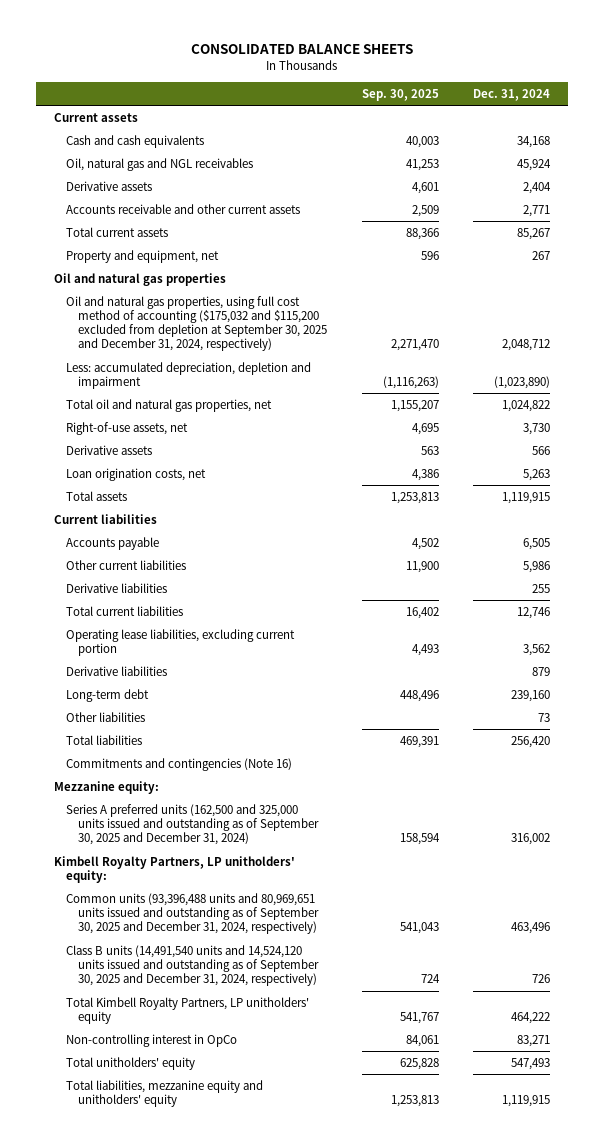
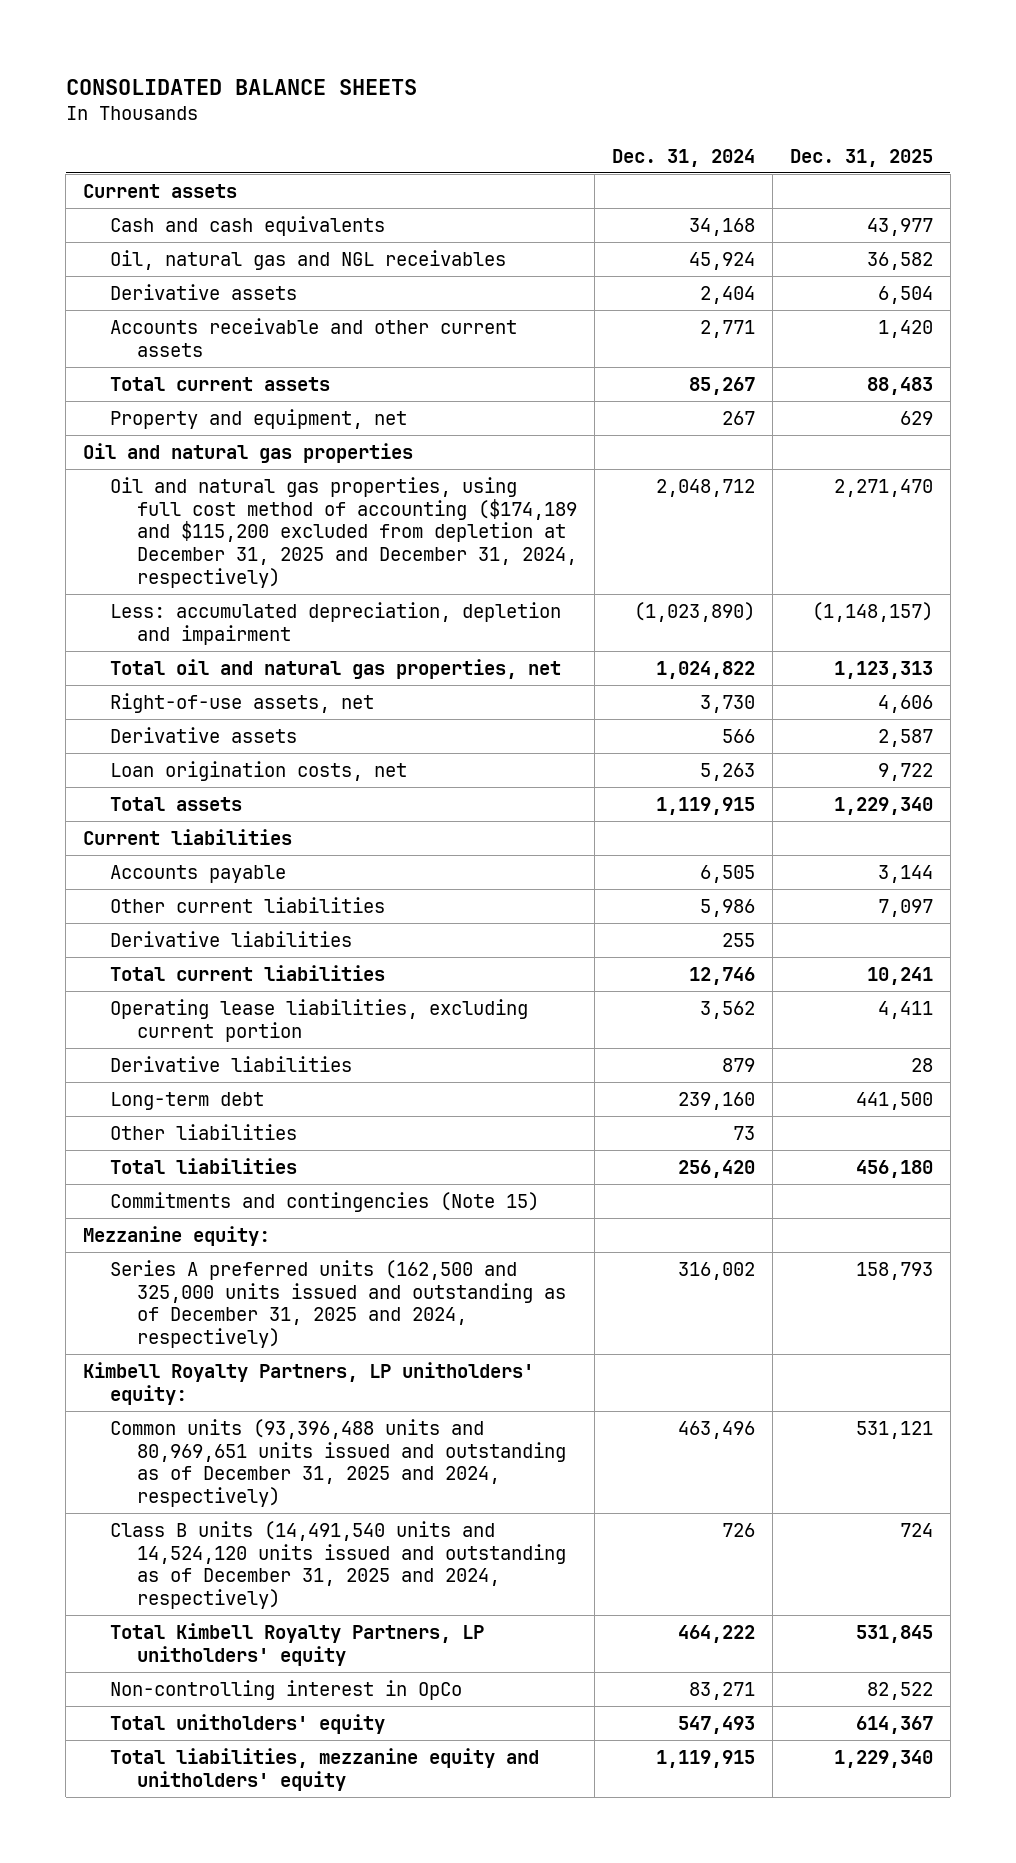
- | Sep. 30, 2025 | Dec. 31, 2024
+ | Dec. 31, 2024 | Dec. 31, 2025
- Oil and natural gas properties, using full cost method of accounting ($175,032 and $115,200 excluded from depletion at September 30, 2025 and December 31, 2024, respectively) | 2,271,470 | 2,048,712
+ Oil and natural gas properties, using full cost method of accounting ($174,189 and $115,200 excluded from depletion at December 31, 2025 and December 31, 2024, respectively) | 2,048,712 | 2,271,470
- Commitments and contingencies (Note 16)
+ Commitments and contingencies (Note 15)
- Series A preferred units (162,500 and 325,000 units issued and outstanding as of September 30, 2025 and December 31, 2024) | 158,594 | 316,002
+ Series A preferred units (162,500 and 325,000 units issued and outstanding as of December 31, 2025 and 2024, respectively) | 316,002 | 158,793
- Common units (93,396,488 units and 80,969,651 units issued and outstanding as of September 30, 2025 and December 31, 2024, respectively) | 541,043 | 463,496
- Class B units (14,491,540 units and 14,524,120 units issued and outstanding as of September 30, 2025 and December 31, 2024, respectively) | 724 | 726
+ Common units (93,396,488 units and 80,969,651 units issued and outstanding as of December 31, 2025 and 2024, respectively) | 463,496 | 531,121
+ Class B units (14,491,540 units and 14,524,120 units issued and outstanding as of December 31, 2025 and 2024, respectively) | 726 | 724

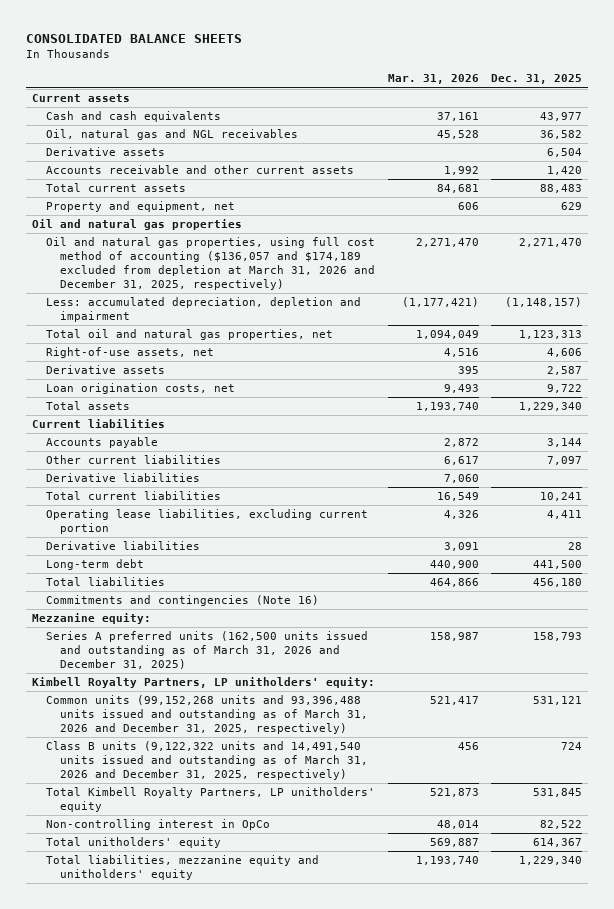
- | Dec. 31, 2024 | Dec. 31, 2025
+ | Mar. 31, 2026 | Dec. 31, 2025
- Oil and natural gas properties, using full cost method of accounting ($174,189 and $115,200 excluded from depletion at December 31, 2025 and December 31, 2024, respectively) | 2,048,712 | 2,271,470
+ Oil and natural gas properties, using full cost method of accounting ($136,057 and $174,189 excluded from depletion at March 31, 2026 and December 31, 2025, respectively) | 2,271,470 | 2,271,470
- Other liabilities | 73 |
- Commitments and contingencies (Note 15)
+ Commitments and contingencies (Note 16)
- Series A preferred units (162,500 and 325,000 units issued and outstanding as of December 31, 2025 and 2024, respectively) | 316,002 | 158,793
+ Series A preferred units (162,500 units issued and outstanding as of March 31, 2026 and December 31, 2025) | 158,987 | 158,793
- Common units (93,396,488 units and 80,969,651 units issued and outstanding as of December 31, 2025 and 2024, respectively) | 463,496 | 531,121
- Class B units (14,491,540 units and 14,524,120 units issued and outstanding as of December 31, 2025 and 2024, respectively) | 726 | 724
+ Common units (99,152,268 units and 93,396,488 units issued and outstanding as of March 31, 2026 and December 31, 2025, respectively) | 521,417 | 531,121
+ Class B units (9,122,322 units and 14,491,540 units issued and outstanding as of March 31, 2026 and December 31, 2025, respectively) | 456 | 724

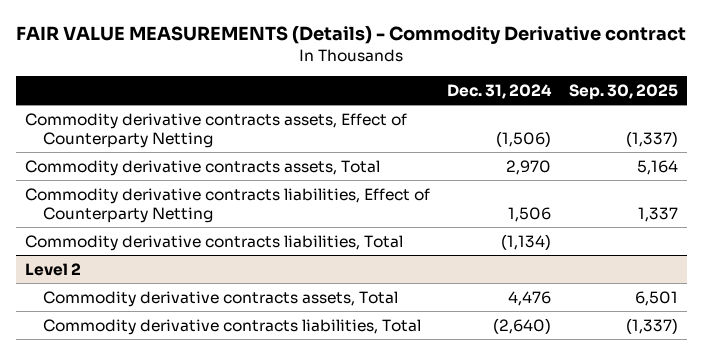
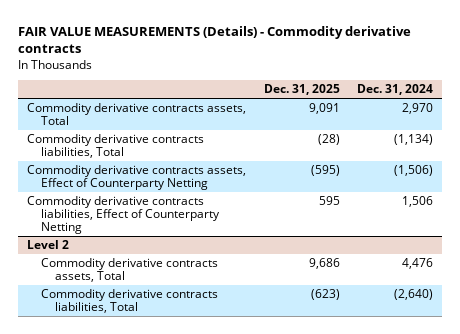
- FAIR VALUE MEASUREMENTS (Details) - Commodity Derivative contract
+ FAIR VALUE MEASUREMENTS (Details) - Commodity derivative contracts
- | Dec. 31, 2024 | Sep. 30, 2025
+ | Dec. 31, 2025 | Dec. 31, 2024
moved down: Commodity derivative contracts assets, Effect of Counterparty Netting | (595) | (1,506)
moved down: Commodity derivative contracts liabilities, Effect of Counterparty Netting | 595 | 1,506

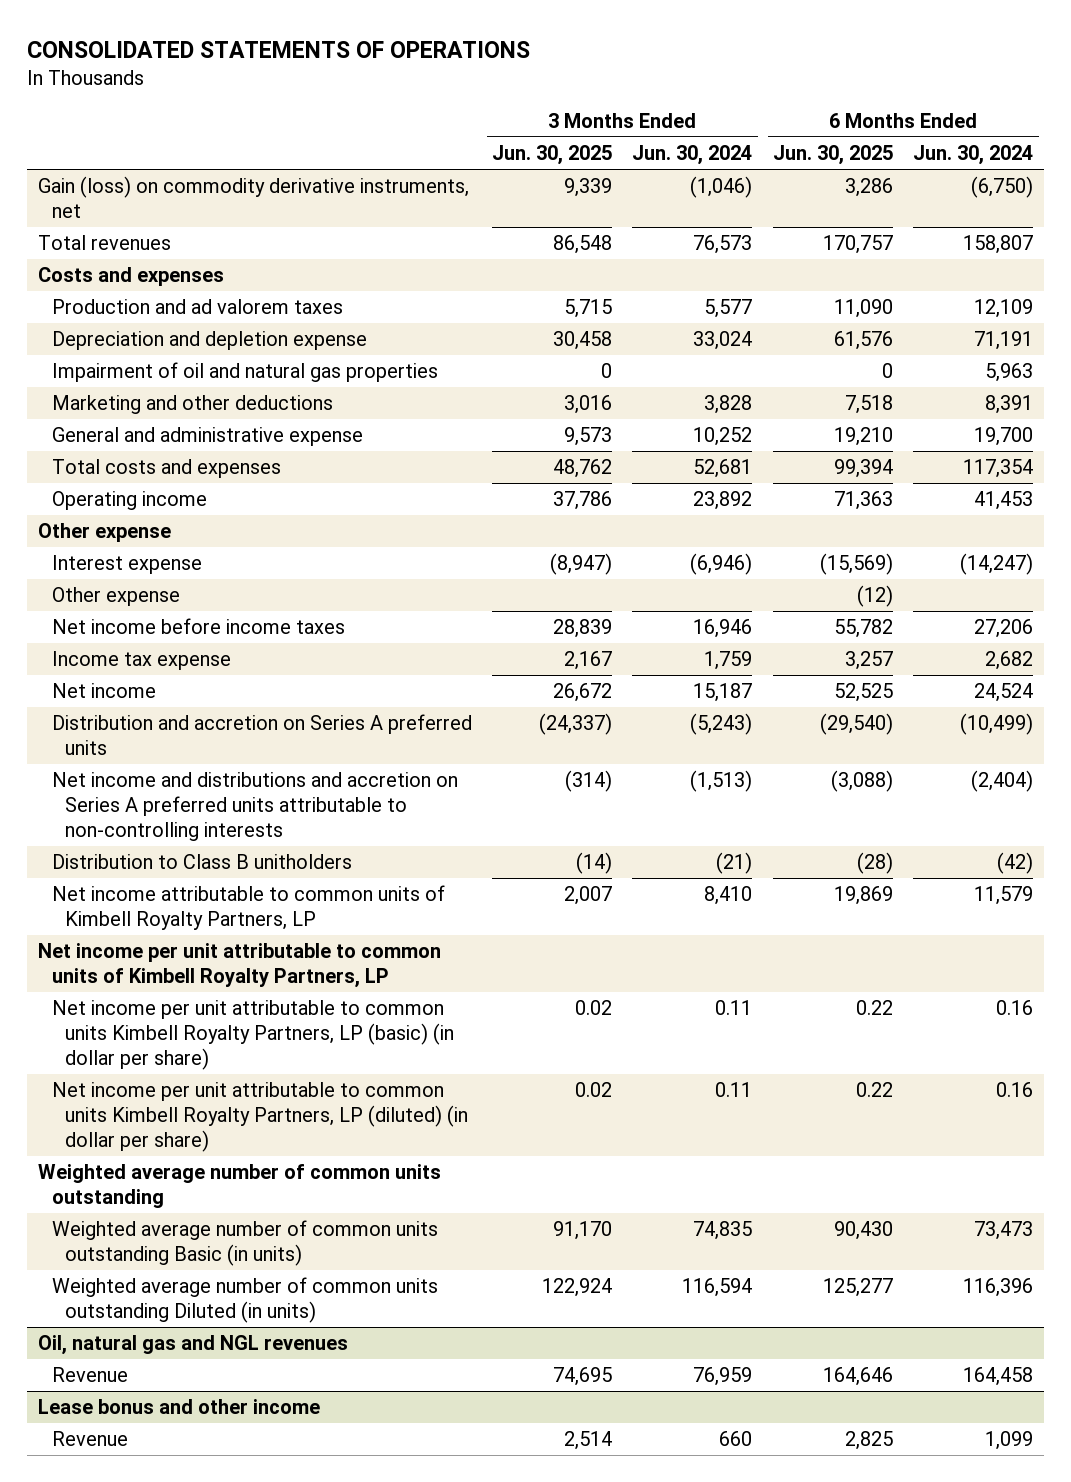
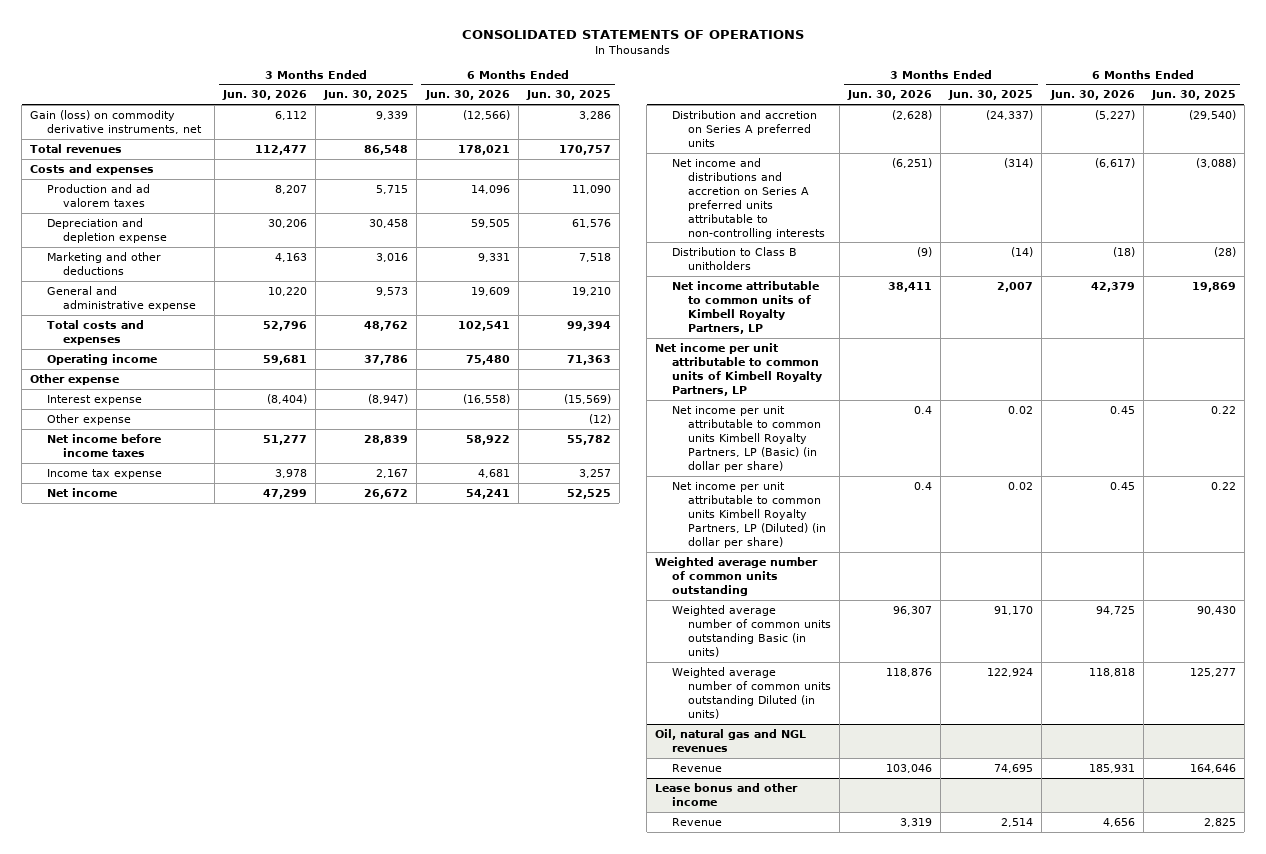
- | 3 Months Ended Jun. 30, 2025 | 3 Months Ended Jun. 30, 2024 | 6 Months Ended Jun. 30, 2025 | 6 Months Ended Jun. 30, 2024
+ | 3 Months Ended Jun. 30, 2026 | 3 Months Ended Jun. 30, 2025 | 6 Months Ended Jun. 30, 2026 | 6 Months Ended Jun. 30, 2025
- Impairment of oil and natural gas properties | 0 | | 0 | 5,963
- Net income per unit attributable to common units Kimbell Royalty Partners, LP (basic) (in dollar per share) | 0.02 | 0.11 | 0.22 | 0.16
- Net income per unit attributable to common units Kimbell Royalty Partners, LP (diluted) (in dollar per share) | 0.02 | 0.11 | 0.22 | 0.16
+ Net income per unit attributable to common units Kimbell Royalty Partners, LP (Basic) (in dollar per share) | 0.4 | 0.02 | 0.45 | 0.22
+ Net income per unit attributable to common units Kimbell Royalty Partners, LP (Diluted) (in dollar per share) | 0.4 | 0.02 | 0.45 | 0.22

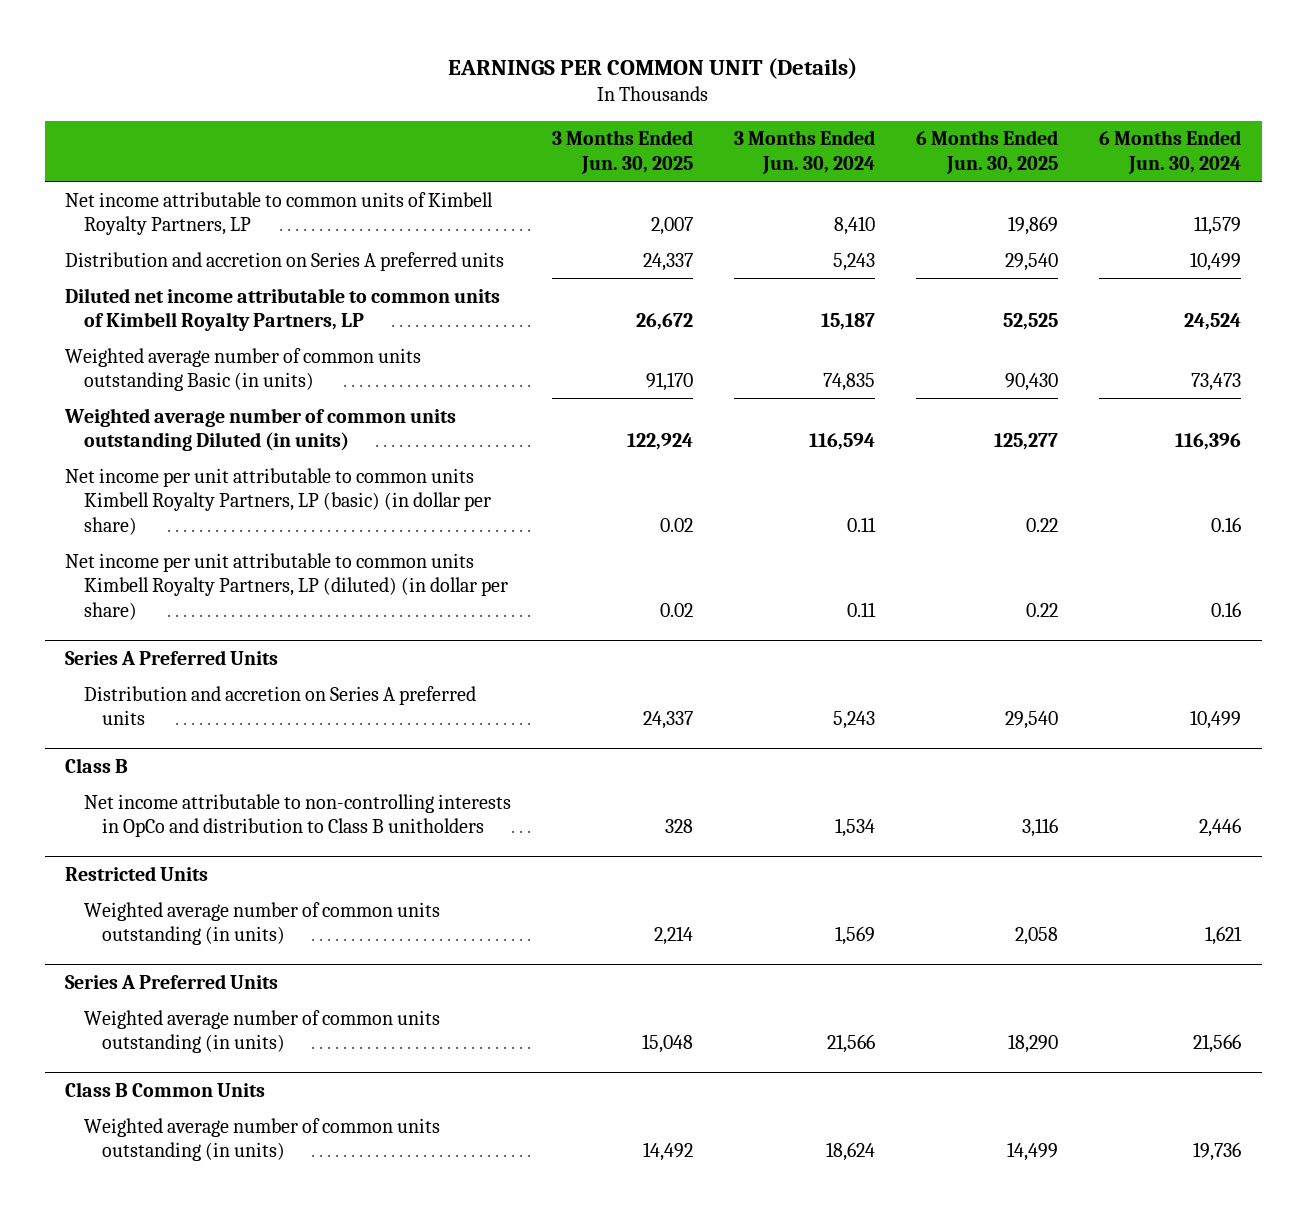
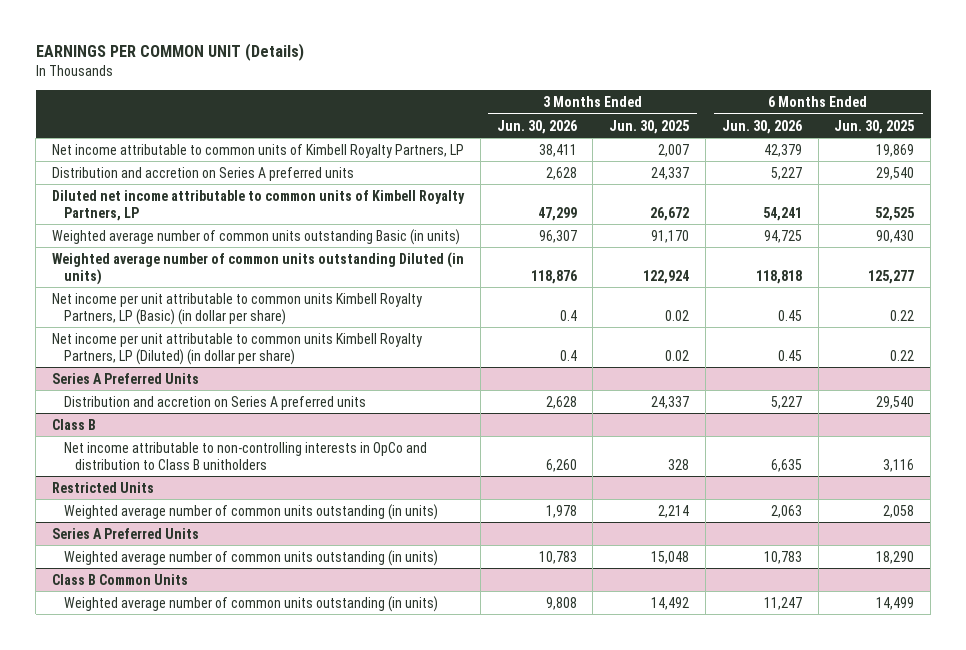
- | 3 Months Ended Jun. 30, 2025 | 3 Months Ended Jun. 30, 2024 | 6 Months Ended Jun. 30, 2025 | 6 Months Ended Jun. 30, 2024
+ | 3 Months Ended Jun. 30, 2026 | 3 Months Ended Jun. 30, 2025 | 6 Months Ended Jun. 30, 2026 | 6 Months Ended Jun. 30, 2025
- Net income per unit attributable to common units Kimbell Royalty Partners, LP (basic) (in dollar per share) | 0.02 | 0.11 | 0.22 | 0.16
- Net income per unit attributable to common units Kimbell Royalty Partners, LP (diluted) (in dollar per share) | 0.02 | 0.11 | 0.22 | 0.16
+ Net income per unit attributable to common units Kimbell Royalty Partners, LP (Basic) (in dollar per share) | 0.4 | 0.02 | 0.45 | 0.22
+ Net income per unit attributable to common units Kimbell Royalty Partners, LP (Diluted) (in dollar per share) | 0.4 | 0.02 | 0.45 | 0.22

